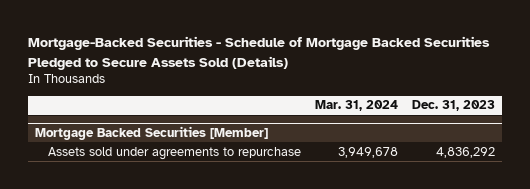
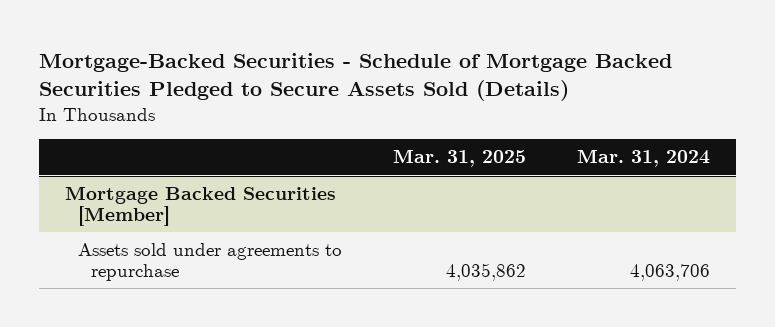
- | Mar. 31, 2024 | Dec. 31, 2023
+ | Mar. 31, 2025 | Mar. 31, 2024
@ Mortgage Backed Securities [Member]
- Assets sold under agreements to repurchase | 3,949,678 | 4,836,292
+ Assets sold under agreements to repurchase | 4,035,862 | 4,063,706

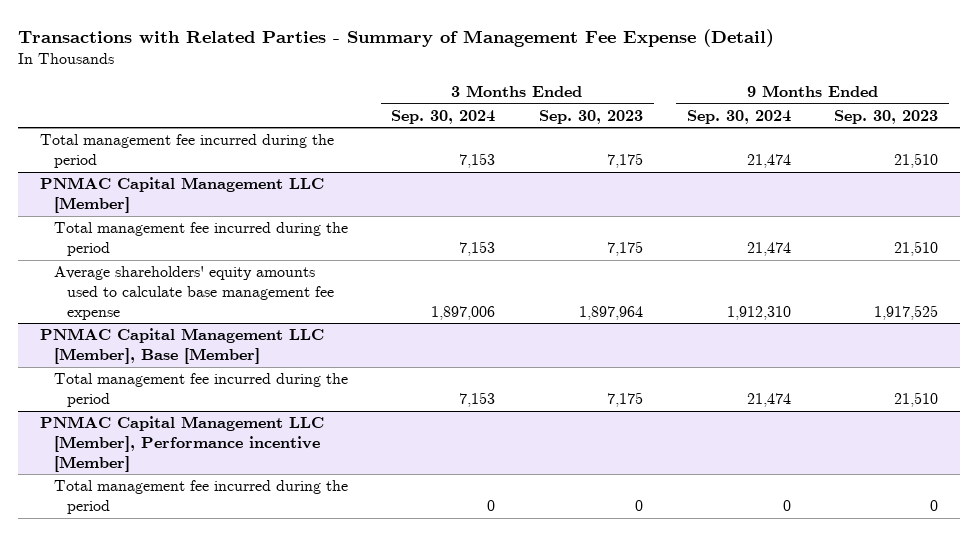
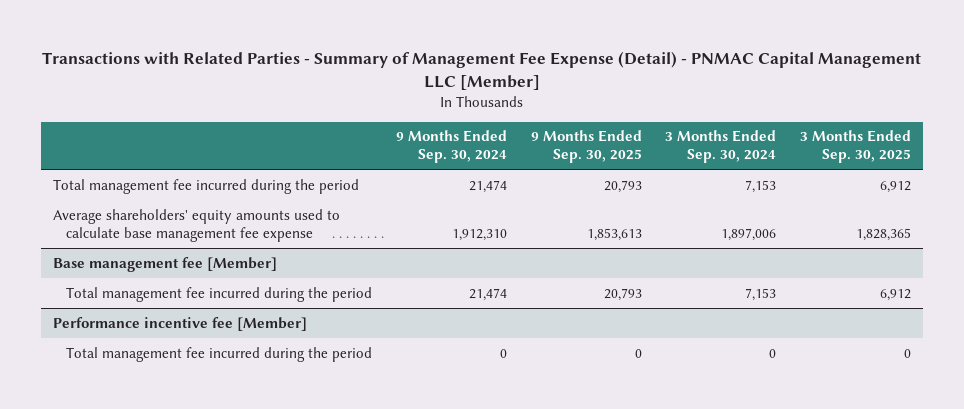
- Transactions with Related Parties - Summary of Management Fee Expense (Detail)
+ Transactions with Related Parties - Summary of Management Fee Expense (Detail) - PNMAC Capital Management LLC [Member]
- | 3 Months Ended Sep. 30, 2024 | 3 Months Ended Sep. 30, 2023 | 9 Months Ended Sep. 30, 2024 | 9 Months Ended Sep. 30, 2023
+ | 9 Months Ended Sep. 30, 2024 | 9 Months Ended Sep. 30, 2025 | 3 Months Ended Sep. 30, 2024 | 3 Months Ended Sep. 30, 2025
- PNMAC Capital Management LLC [Member]
- Total management fee incurred during the period | 7,153 | 7,175 | 21,474 | 21,510
- PNMAC Capital Management LLC [Member], Base [Member]
+ Base management fee [Member]
- PNMAC Capital Management LLC [Member], Performance incentive [Member]
+ Performance incentive fee [Member]

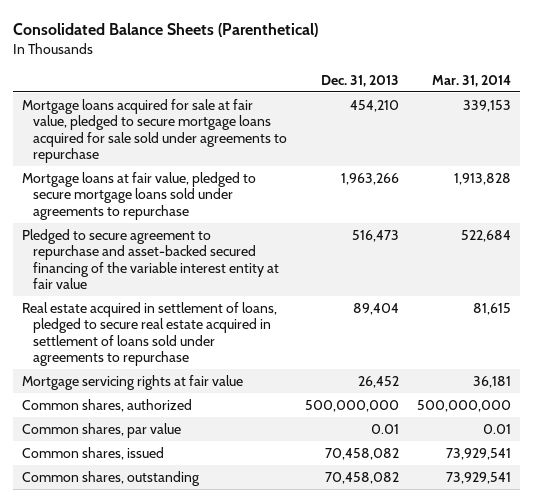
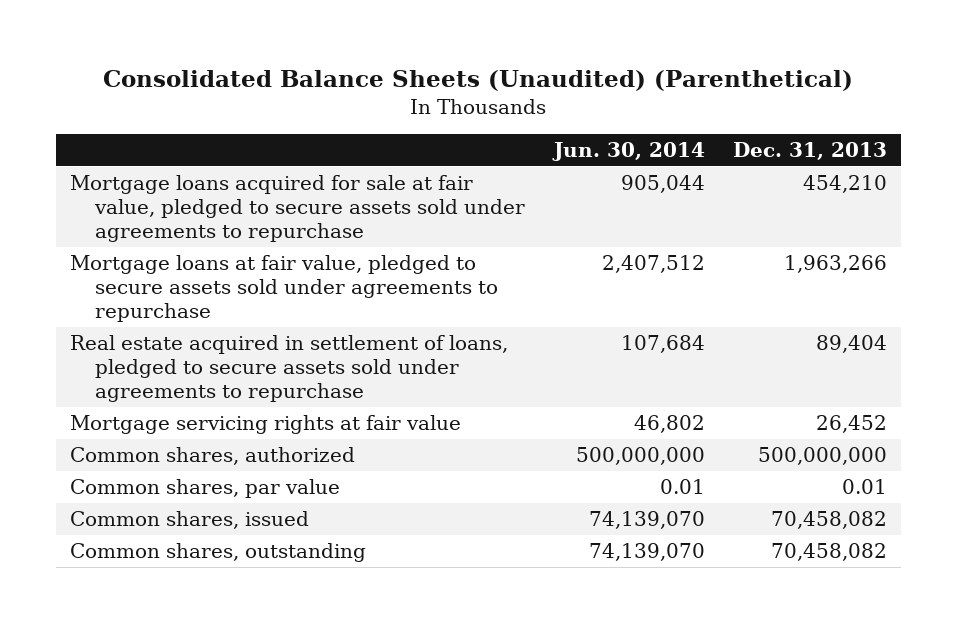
- Consolidated Balance Sheets (Parenthetical)
+ Consolidated Balance Sheets (Unaudited) (Parenthetical)
- | Dec. 31, 2013 | Mar. 31, 2014
+ | Jun. 30, 2014 | Dec. 31, 2013
- Mortgage loans acquired for sale at fair value, pledged to secure mortgage loans acquired for sale sold under agreements to repurchase | 454,210 | 339,153
- Mortgage loans at fair value, pledged to secure mortgage loans sold under agreements to repurchase | 1,963,266 | 1,913,828
- Pledged to secure agreement to repurchase and asset-backed secured financing of the variable interest entity at fair value | 516,473 | 522,684
- Real estate acquired in settlement of loans, pledged to secure real estate acquired in settlement of loans sold under agreements to repurchase | 89,404 | 81,615
+ Mortgage loans acquired for sale at fair value, pledged to secure assets sold under agreements to repurchase | 905,044 | 454,210
+ Mortgage loans at fair value, pledged to secure assets sold under agreements to repurchase | 2,407,512 | 1,963,266
+ Real estate acquired in settlement of loans, pledged to secure assets sold under agreements to repurchase | 107,684 | 89,404

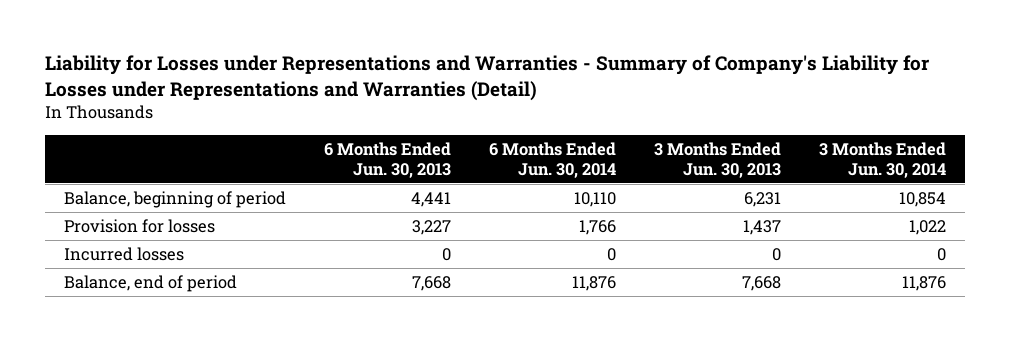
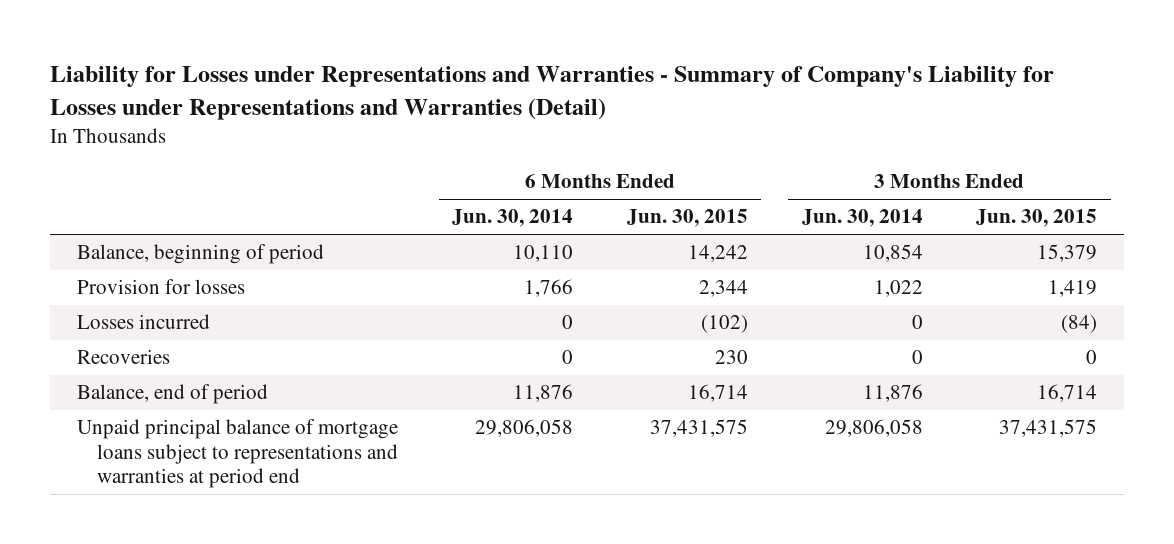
- | 6 Months Ended Jun. 30, 2013 | 6 Months Ended Jun. 30, 2014 | 3 Months Ended Jun. 30, 2013 | 3 Months Ended Jun. 30, 2014
+ | 6 Months Ended Jun. 30, 2014 | 6 Months Ended Jun. 30, 2015 | 3 Months Ended Jun. 30, 2014 | 3 Months Ended Jun. 30, 2015
- Incurred losses | 0 | 0 | 0 | 0
+ Losses incurred | 0 | (102) | 0 | (84)
+ Recoveries | 0 | 230 | 0 | 0
+ Unpaid principal balance of mortgage loans subject to representations and warranties at period end | 29,806,058 | 37,431,575 | 29,806,058 | 37,431,575

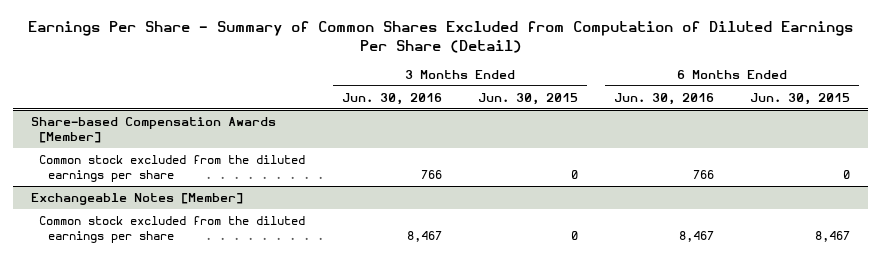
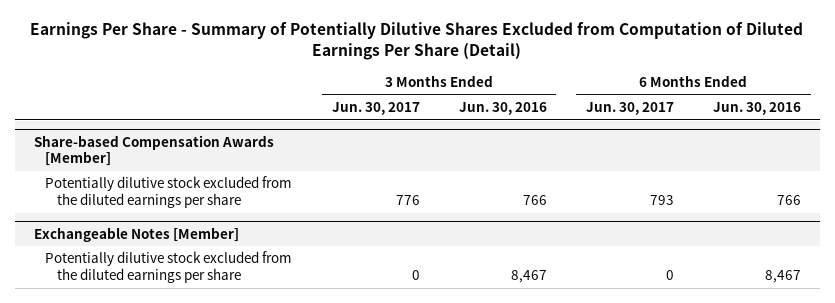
- Earnings Per Share - Summary of Common Shares Excluded from Computation of Diluted Earnings Per Share (Detail)
+ Earnings Per Share - Summary of Potentially Dilutive Shares Excluded from Computation of Diluted Earnings Per Share (Detail)
- | 3 Months Ended Jun. 30, 2016 | 3 Months Ended Jun. 30, 2015 | 6 Months Ended Jun. 30, 2016 | 6 Months Ended Jun. 30, 2015
+ | 3 Months Ended Jun. 30, 2017 | 3 Months Ended Jun. 30, 2016 | 6 Months Ended Jun. 30, 2017 | 6 Months Ended Jun. 30, 2016
@ Share-based Compensation Awards [Member]
- Common stock excluded from the diluted earnings per share | 766 | 0 | 766 | 0
+ Potentially dilutive stock excluded from the diluted earnings per share | 776 | 766 | 793 | 766
@ Exchangeable Notes [Member]
- Common stock excluded from the diluted earnings per share | 8,467 | 0 | 8,467 | 8,467
+ Potentially dilutive stock excluded from the diluted earnings per share | 0 | 8,467 | 0 | 8,467

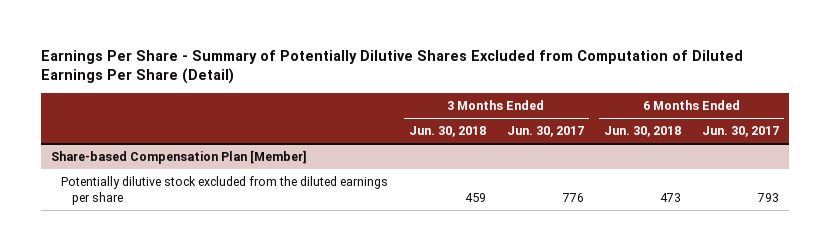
- | 3 Months Ended Jun. 30, 2017 | 3 Months Ended Jun. 30, 2016 | 6 Months Ended Jun. 30, 2017 | 6 Months Ended Jun. 30, 2016
+ | 3 Months Ended Jun. 30, 2018 | 3 Months Ended Jun. 30, 2017 | 6 Months Ended Jun. 30, 2018 | 6 Months Ended Jun. 30, 2017
- Share-based Compensation Awards [Member]
+ Share-based Compensation Plan [Member]
- Exchangeable Notes [Member]
- Potentially dilutive stock excluded from the diluted earnings per share | 0 | 8,467 | 0 | 8,467

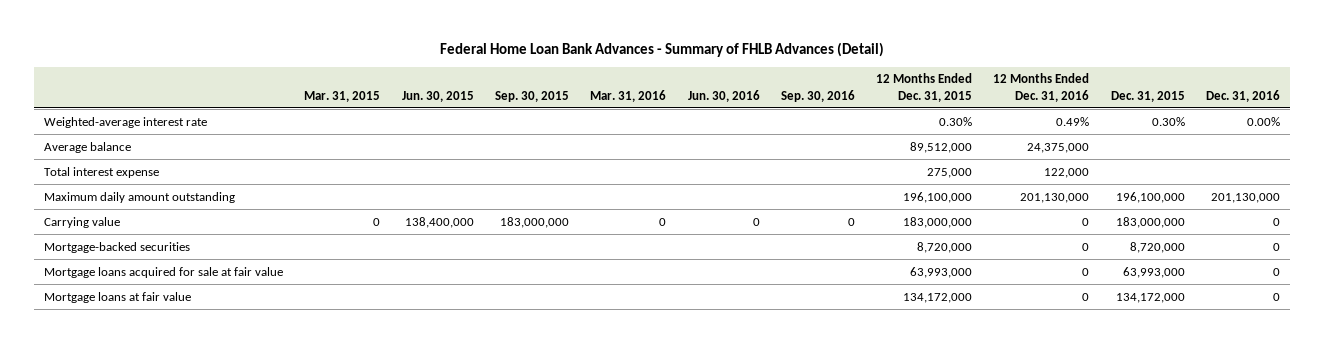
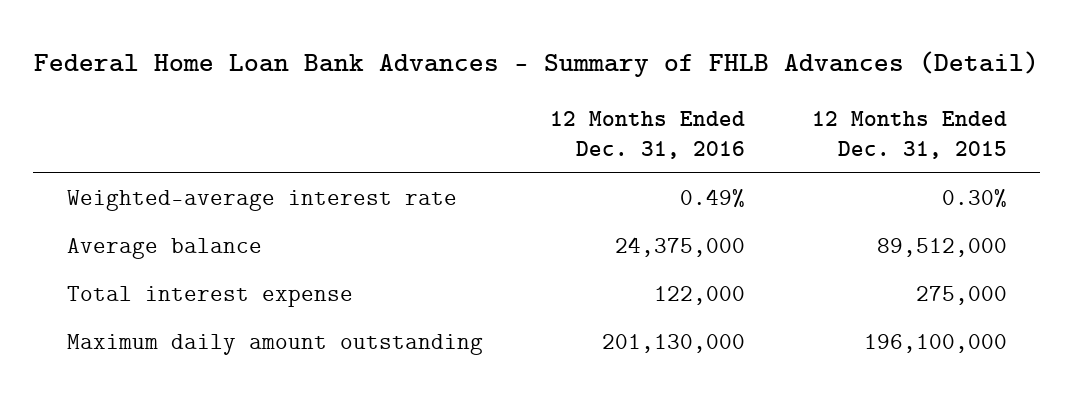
- | Mar. 31, 2015 | Jun. 30, 2015 | Sep. 30, 2015 | Mar. 31, 2016 | Jun. 30, 2016 | Sep. 30, 2016 | 12 Months Ended Dec. 31, 2015 | 12 Months Ended Dec. 31, 2016 | Dec. 31, 2015 | Dec. 31, 2016
+ | 12 Months Ended Dec. 31, 2016 | 12 Months Ended Dec. 31, 2015
- Carrying value | 0 | 138,400,000 | 183,000,000 | 0 | 0 | 0 | 183,000,000 | 0 | 183,000,000 | 0
- Mortgage-backed securities | | | | | | | 8,720,000 | 0 | 8,720,000 | 0
- Mortgage loans acquired for sale at fair value | | | | | | | 63,993,000 | 0 | 63,993,000 | 0
- Mortgage loans at fair value | | | | | | | 134,172,000 | 0 | 134,172,000 | 0

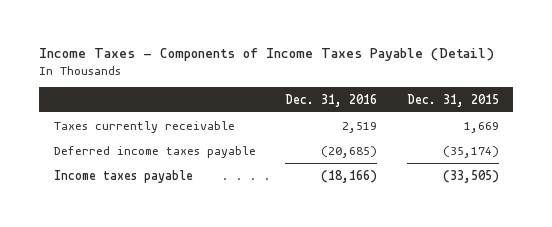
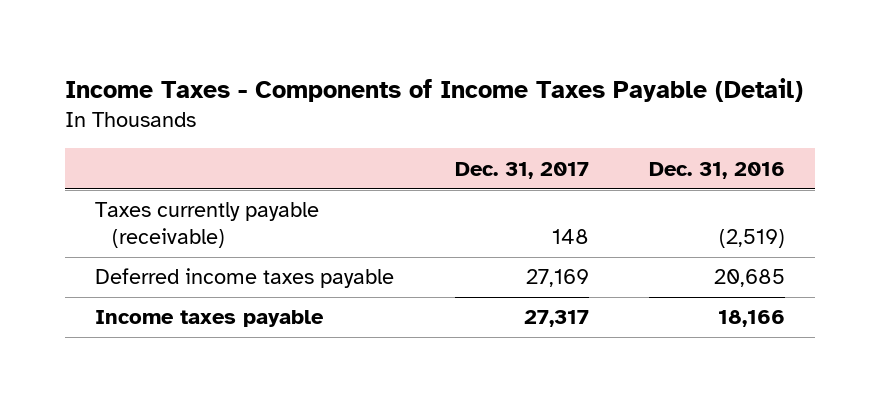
- | Dec. 31, 2016 | Dec. 31, 2015
+ | Dec. 31, 2017 | Dec. 31, 2016
- Taxes currently receivable | 2,519 | 1,669
- Deferred income taxes payable | (20,685) | (35,174)
- Income taxes payable | (18,166) | (33,505)
+ Taxes currently payable (receivable) | 148 | (2,519)
+ Deferred income taxes payable | 27,169 | 20,685
+ Income taxes payable | 27,317 | 18,166

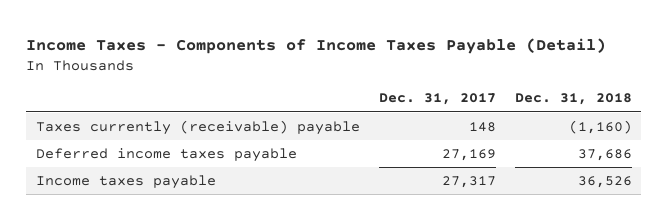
- | Dec. 31, 2017 | Dec. 31, 2016
+ | Dec. 31, 2017 | Dec. 31, 2018
- Taxes currently payable (receivable) | 148 | (2,519)
+ Taxes currently (receivable) payable | 148 | (1,160)

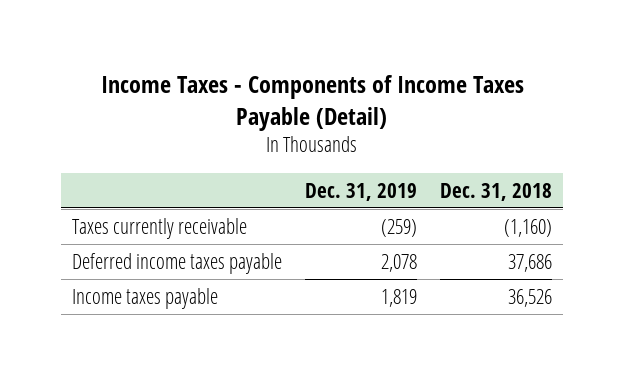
- | Dec. 31, 2017 | Dec. 31, 2018
+ | Dec. 31, 2019 | Dec. 31, 2018
- Taxes currently (receivable) payable | 148 | (1,160)
+ Taxes currently receivable | (259) | (1,160)

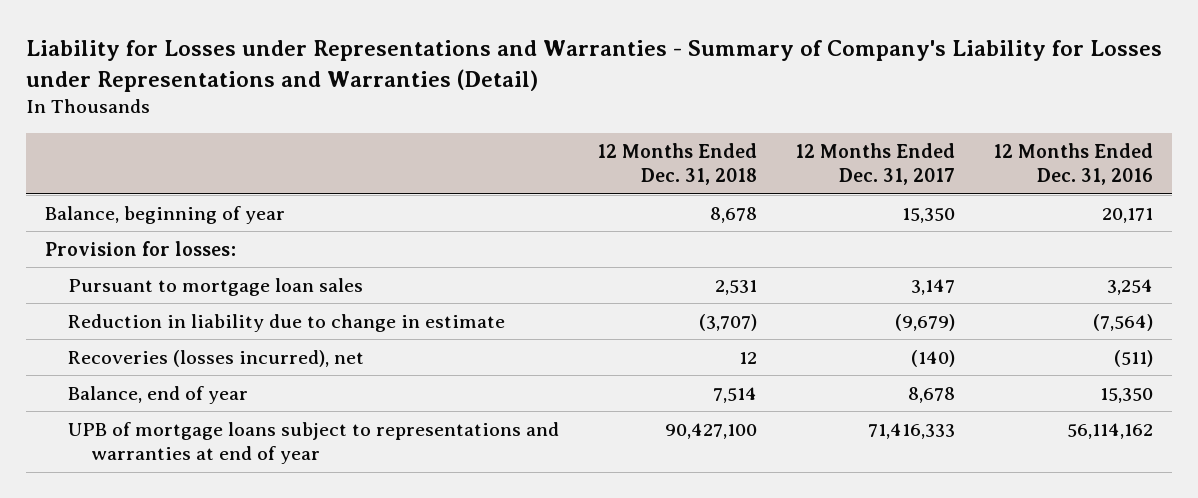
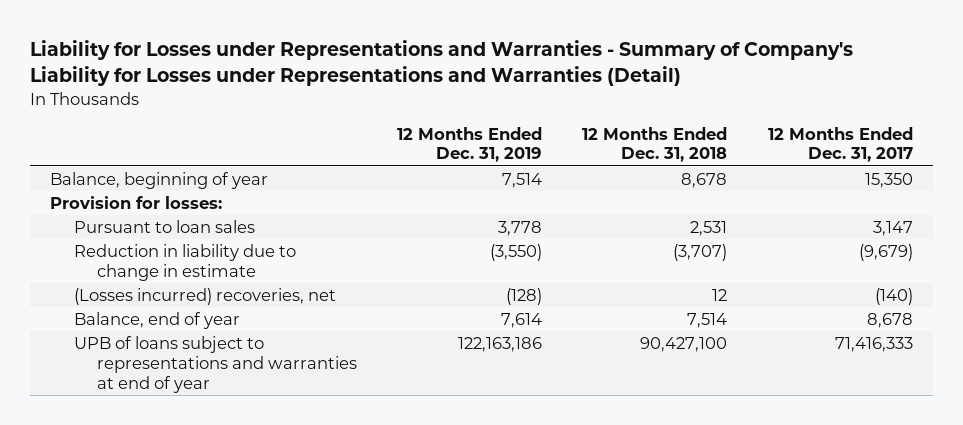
- | 12 Months Ended Dec. 31, 2018 | 12 Months Ended Dec. 31, 2017 | 12 Months Ended Dec. 31, 2016
+ | 12 Months Ended Dec. 31, 2019 | 12 Months Ended Dec. 31, 2018 | 12 Months Ended Dec. 31, 2017
- Pursuant to mortgage loan sales | 2,531 | 3,147 | 3,254
+ Pursuant to loan sales | 3,778 | 2,531 | 3,147
- Recoveries (losses incurred), net | 12 | (140) | (511)
+ (Losses incurred) recoveries, net | (128) | 12 | (140)
- UPB of mortgage loans subject to representations and warranties at end of year | 90,427,100 | 71,416,333 | 56,114,162
+ UPB of loans subject to representations and warranties at end of year | 122,163,186 | 90,427,100 | 71,416,333

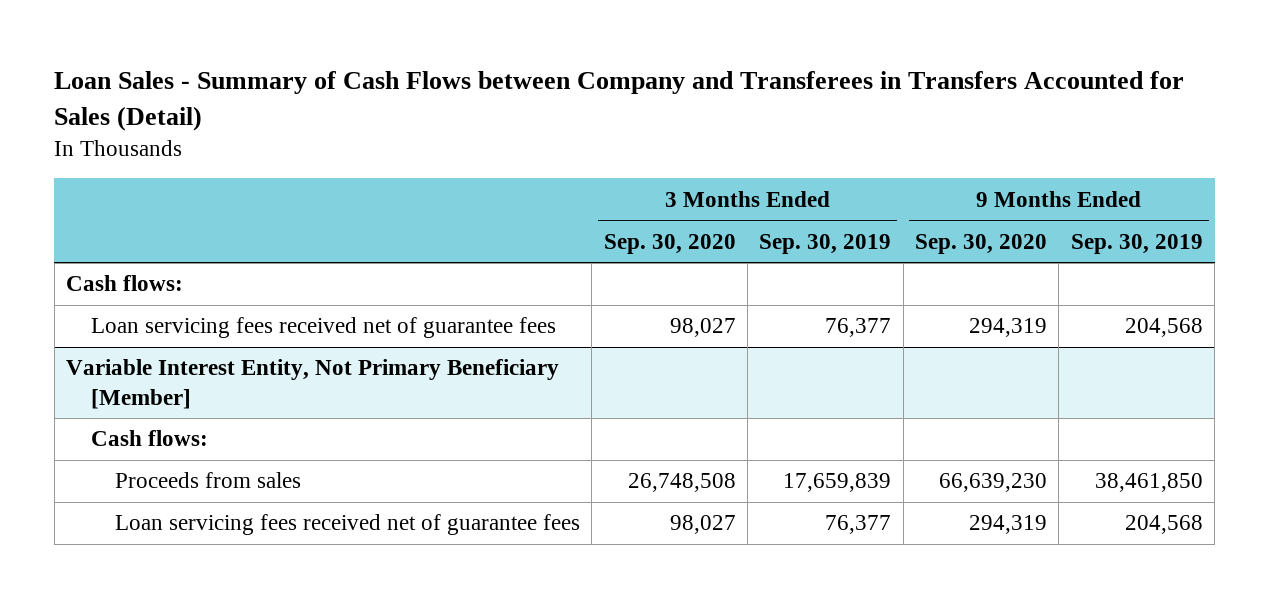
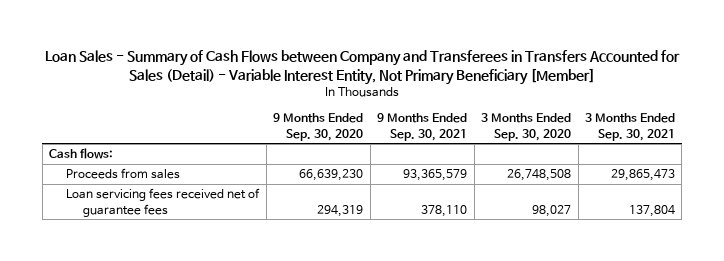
- Loan Sales - Summary of Cash Flows between Company and Transferees in Transfers Accounted for Sales (Detail)
+ Loan Sales - Summary of Cash Flows between Company and Transferees in Transfers Accounted for Sales (Detail) - Variable Interest Entity, Not Primary Beneficiary [Member]
- | 3 Months Ended Sep. 30, 2020 | 3 Months Ended Sep. 30, 2019 | 9 Months Ended Sep. 30, 2020 | 9 Months Ended Sep. 30, 2019
+ | 9 Months Ended Sep. 30, 2020 | 9 Months Ended Sep. 30, 2021 | 3 Months Ended Sep. 30, 2020 | 3 Months Ended Sep. 30, 2021
- Loan servicing fees received net of guarantee fees | 98,027 | 76,377 | 294,319 | 204,568
- Variable Interest Entity, Not Primary Beneficiary [Member]
- Cash flows:

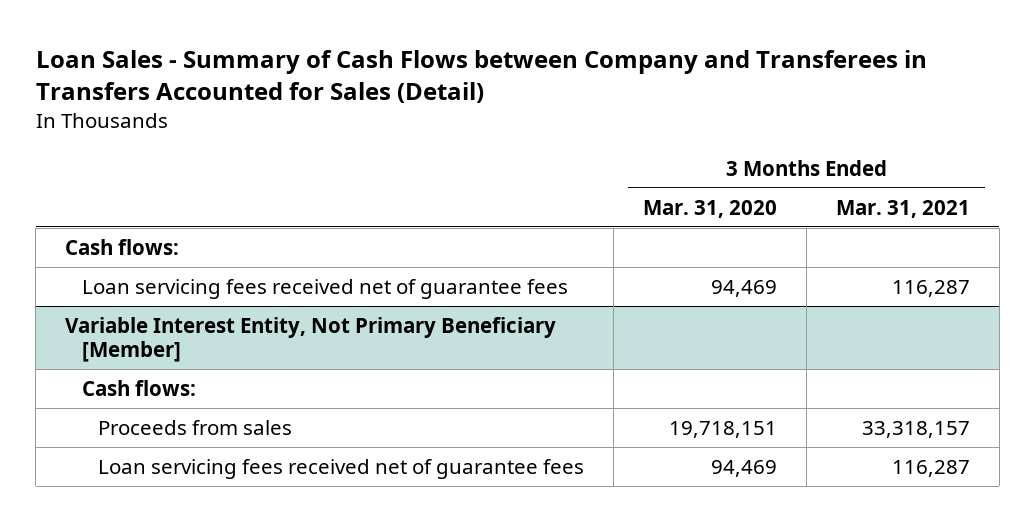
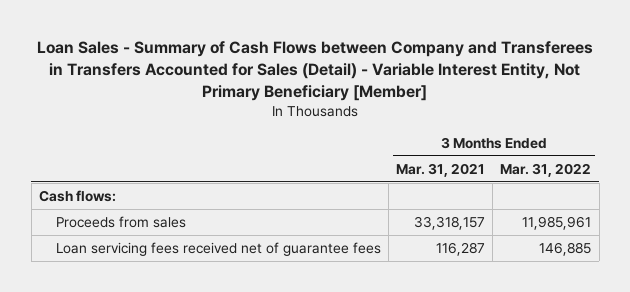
- Loan Sales - Summary of Cash Flows between Company and Transferees in Transfers Accounted for Sales (Detail)
+ Loan Sales - Summary of Cash Flows between Company and Transferees in Transfers Accounted for Sales (Detail) - Variable Interest Entity, Not Primary Beneficiary [Member]
- | 3 Months Ended Mar. 31, 2020 | 3 Months Ended Mar. 31, 2021
+ | 3 Months Ended Mar. 31, 2021 | 3 Months Ended Mar. 31, 2022
- Loan servicing fees received net of guarantee fees | 94,469 | 116,287
- Variable Interest Entity, Not Primary Beneficiary [Member]
- Cash flows:

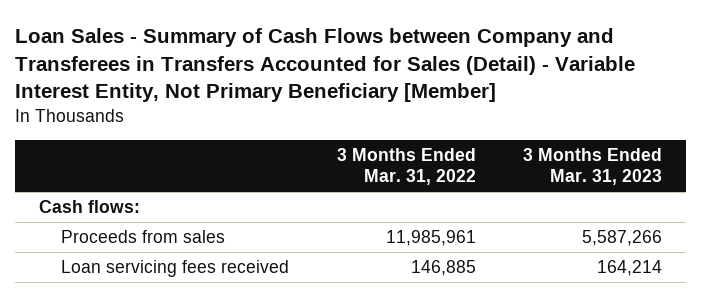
- | 3 Months Ended Mar. 31, 2021 | 3 Months Ended Mar. 31, 2022
+ | 3 Months Ended Mar. 31, 2022 | 3 Months Ended Mar. 31, 2023
- Loan servicing fees received net of guarantee fees | 116,287 | 146,885
+ Loan servicing fees received | 146,885 | 164,214

